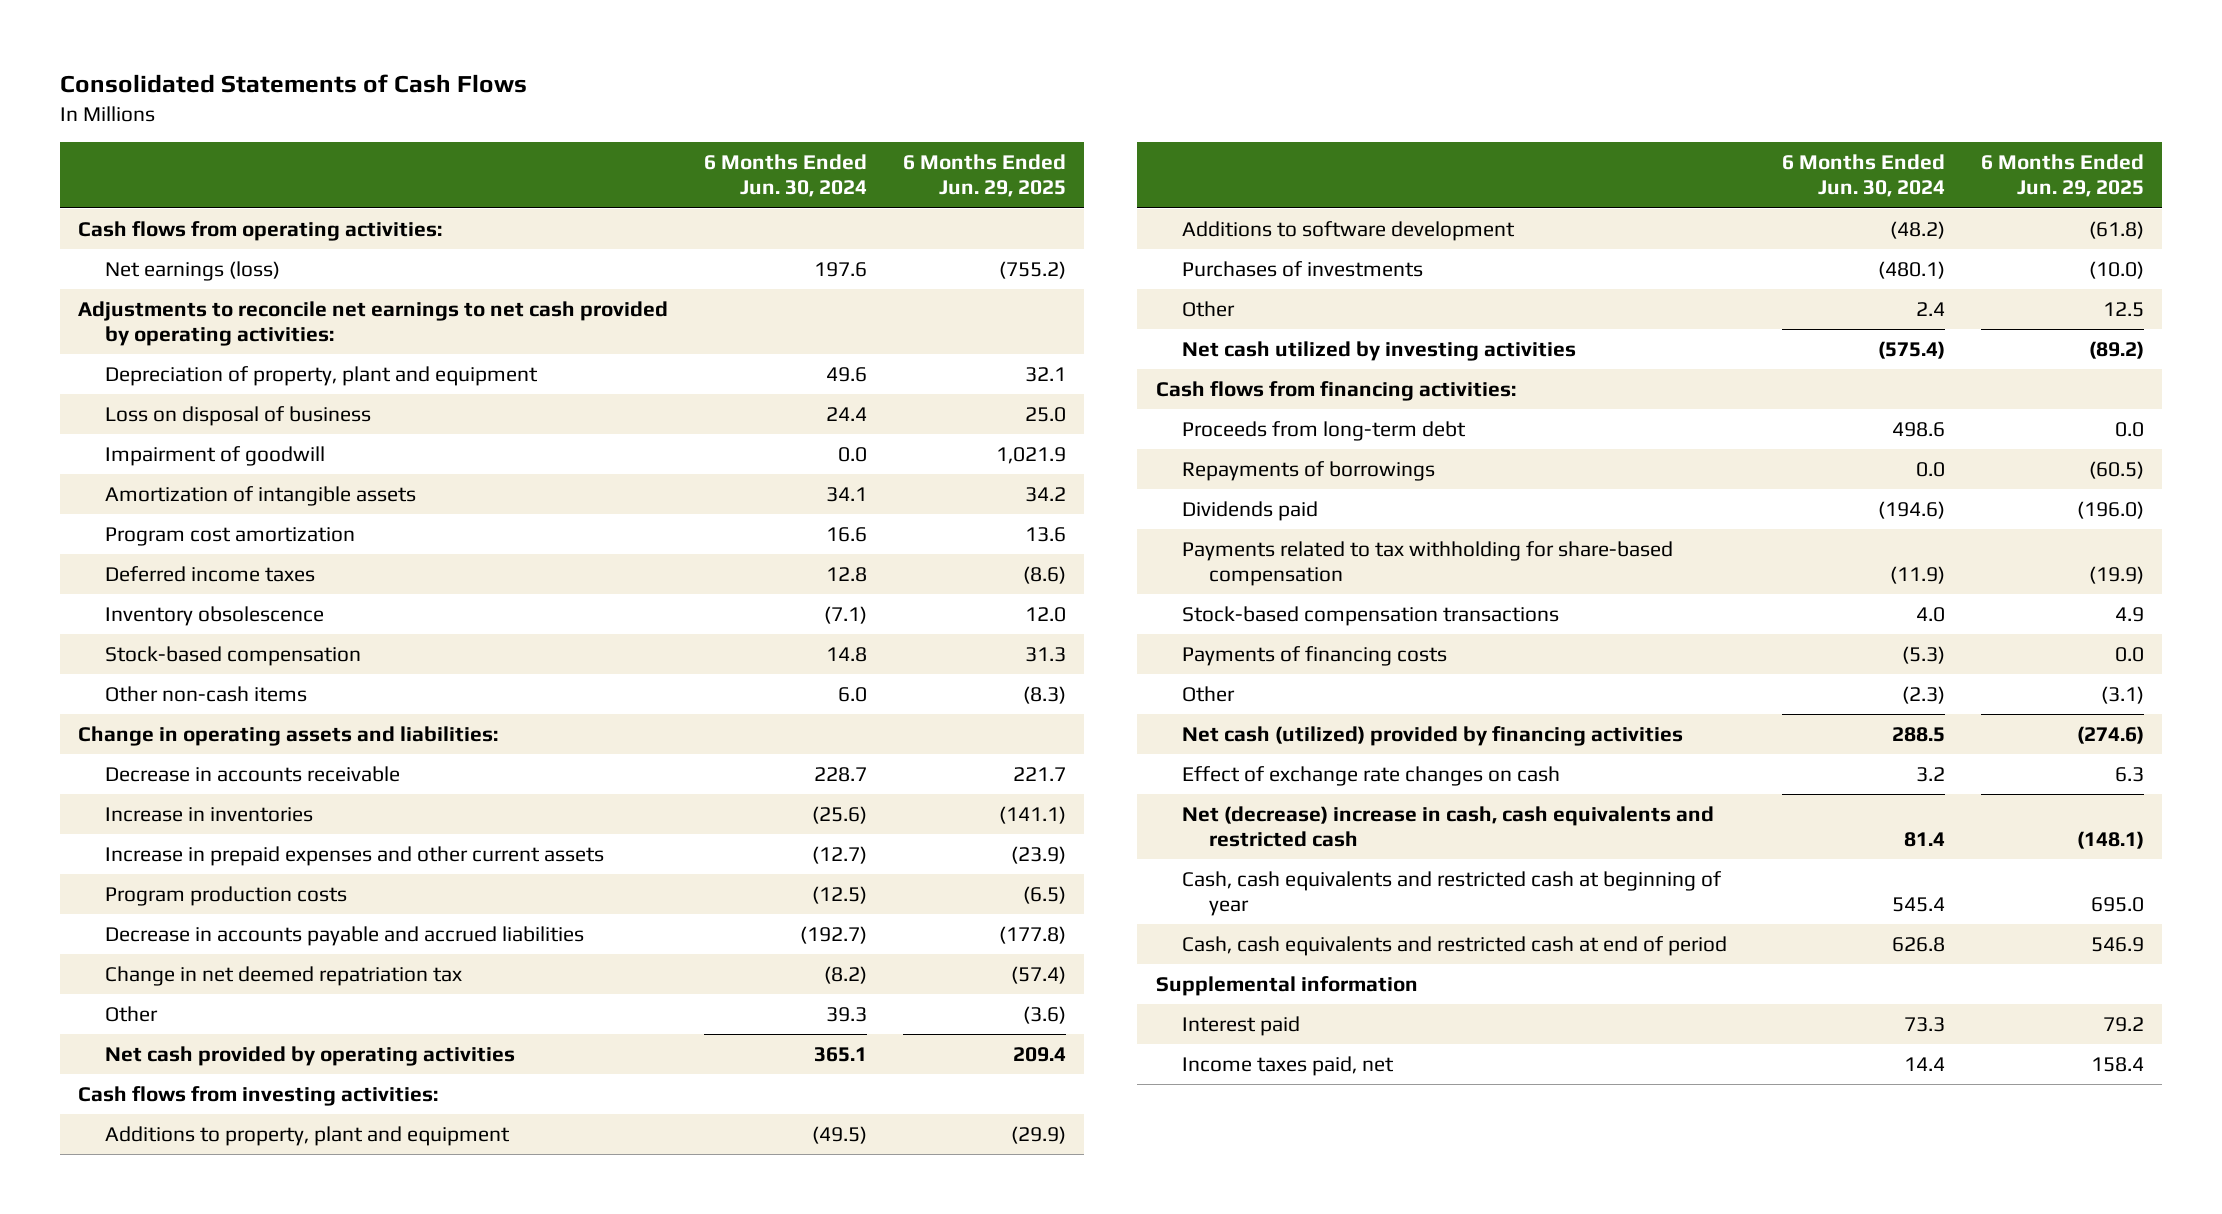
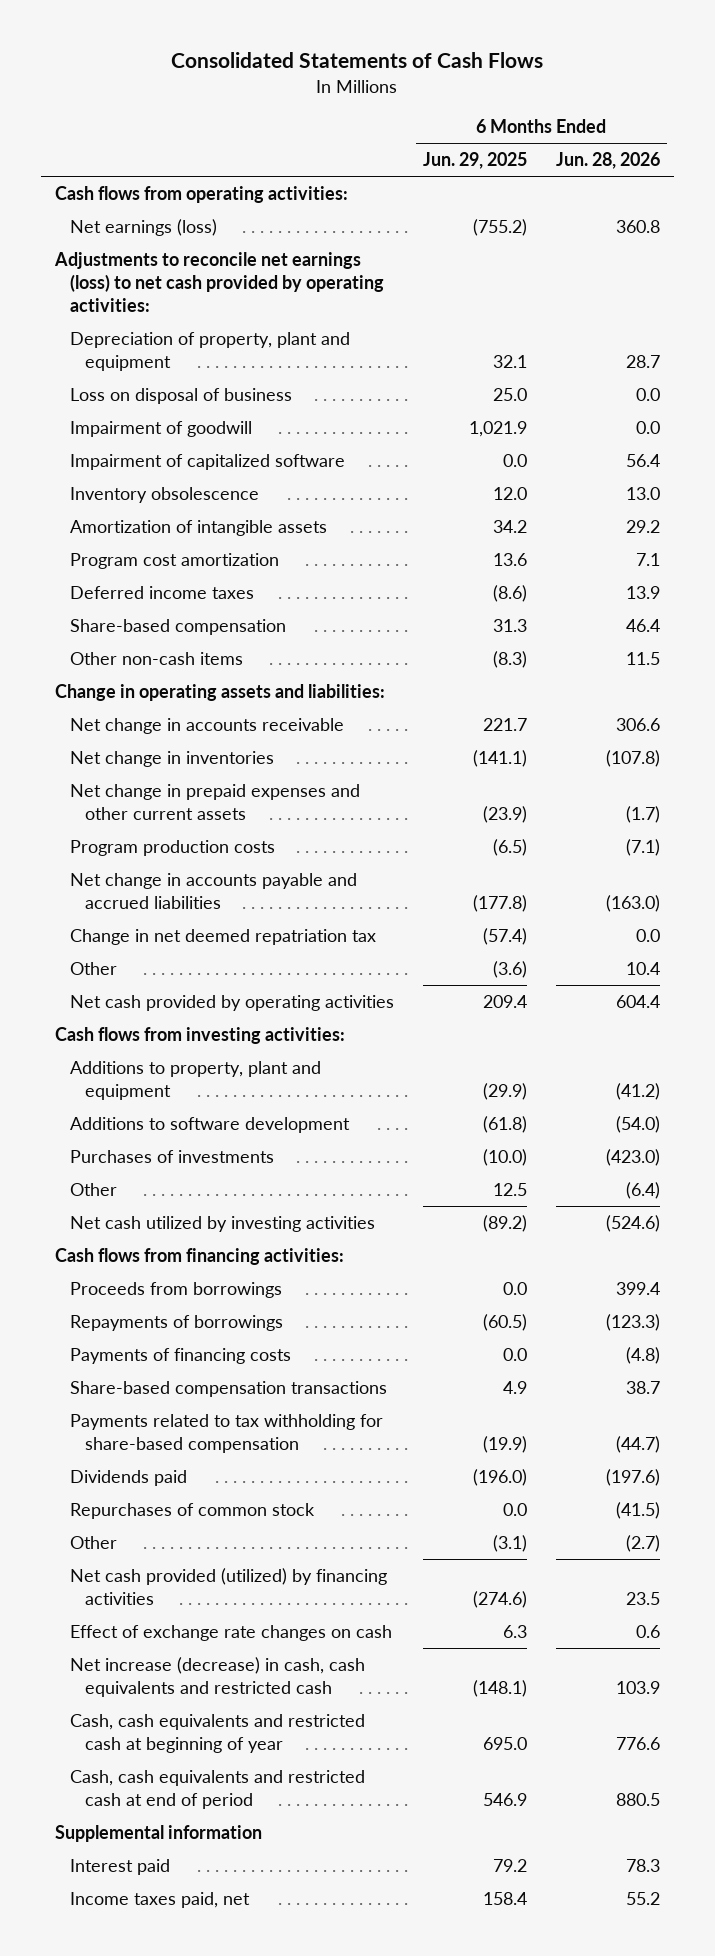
- | 6 Months Ended Jun. 30, 2024 | 6 Months Ended Jun. 29, 2025
+ | 6 Months Ended Jun. 29, 2025 | 6 Months Ended Jun. 28, 2026
- Adjustments to reconcile net earnings to net cash provided by operating activities:
+ Adjustments to reconcile net earnings (loss) to net cash provided by operating activities:
+ Impairment of capitalized software | 0.0 | 56.4
moved up: Inventory obsolescence | 12.0 | 13.0
- Stock-based compensation | 14.8 | 31.3
+ Share-based compensation | 31.3 | 46.4
- Decrease in accounts receivable | 228.7 | 221.7
- Increase in inventories | (25.6) | (141.1)
- Increase in prepaid expenses and other current assets | (12.7) | (23.9)
+ Net change in accounts receivable | 221.7 | 306.6
+ Net change in inventories | (141.1) | (107.8)
+ Net change in prepaid expenses and other current assets | (23.9) | (1.7)
- Decrease in accounts payable and accrued liabilities | (192.7) | (177.8)
+ Net change in accounts payable and accrued liabilities | (177.8) | (163.0)
- Proceeds from long-term debt | 498.6 | 0.0
+ Proceeds from borrowings | 0.0 | 399.4
- Stock-based compensation transactions | 4.0 | 4.9
+ Share-based compensation transactions | 4.9 | 38.7
moved down: Payments related to tax withholding for share-based compensation | (19.9) | (44.7)
moved down: Dividends paid | (196.0) | (197.6)
+ Repurchases of common stock | 0.0 | (41.5)
- Net cash (utilized) provided by financing activities | 288.5 | (274.6)
+ Net cash provided (utilized) by financing activities | (274.6) | 23.5
- Net (decrease) increase in cash, cash equivalents and restricted cash | 81.4 | (148.1)
+ Net increase (decrease) in cash, cash equivalents and restricted cash | (148.1) | 103.9

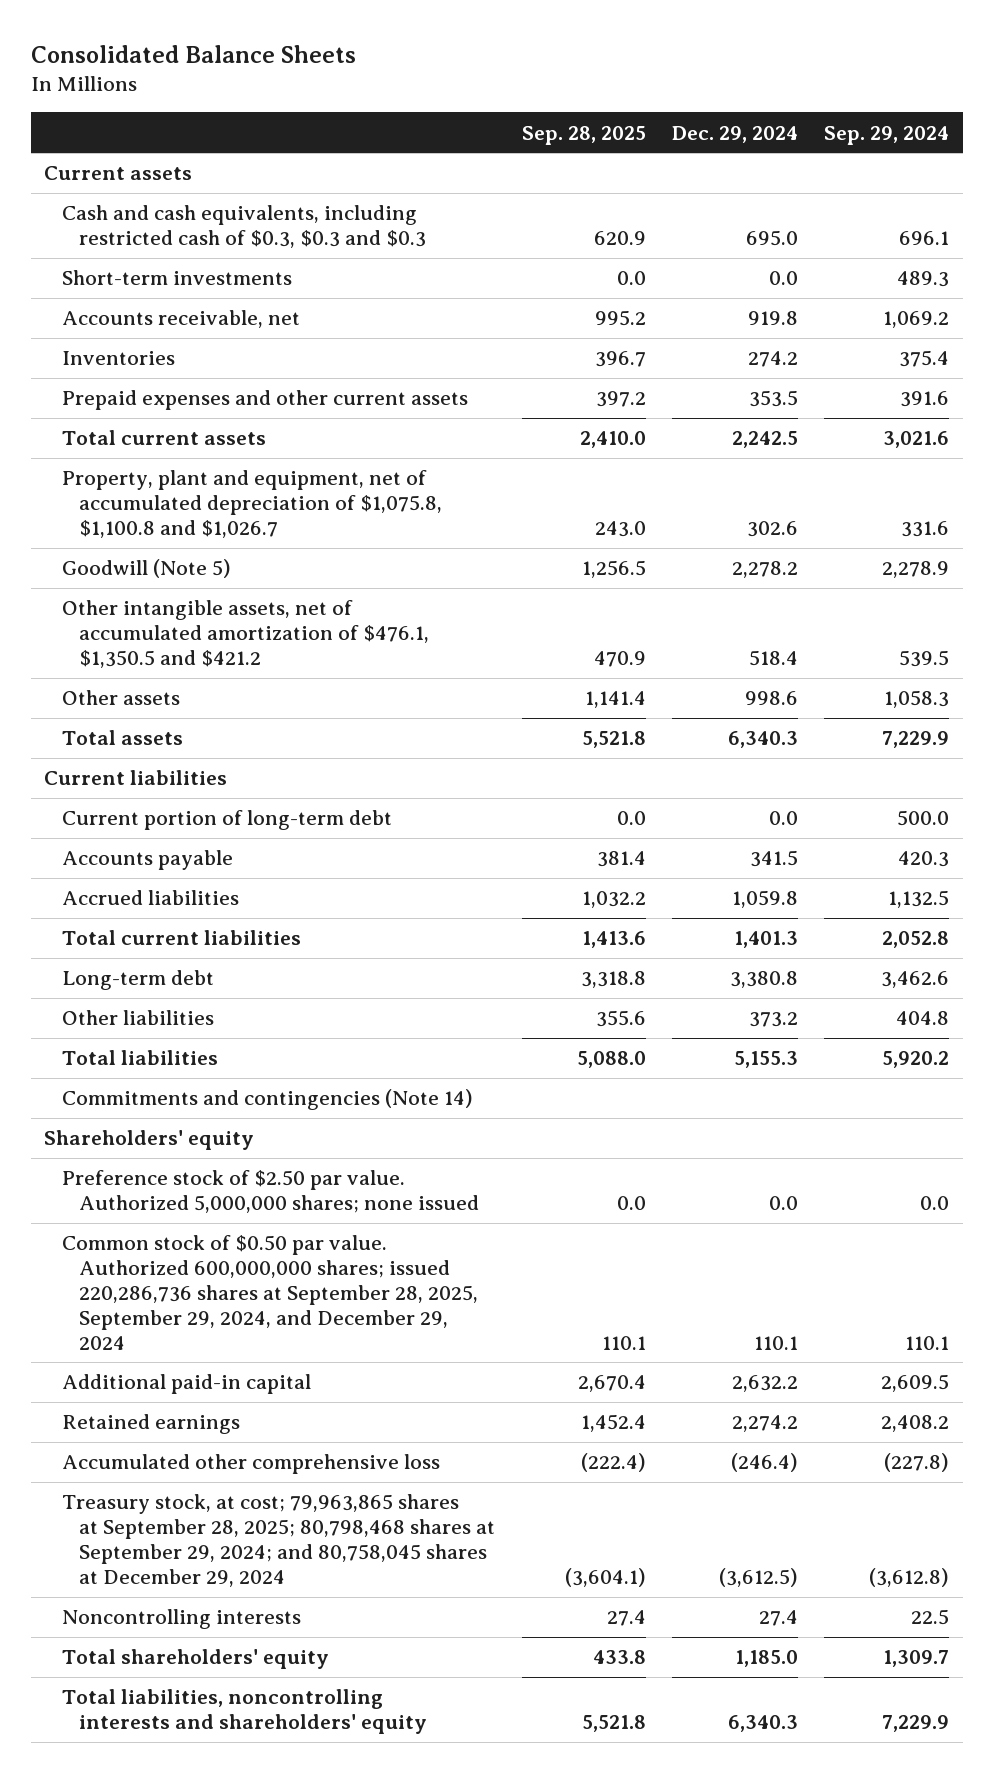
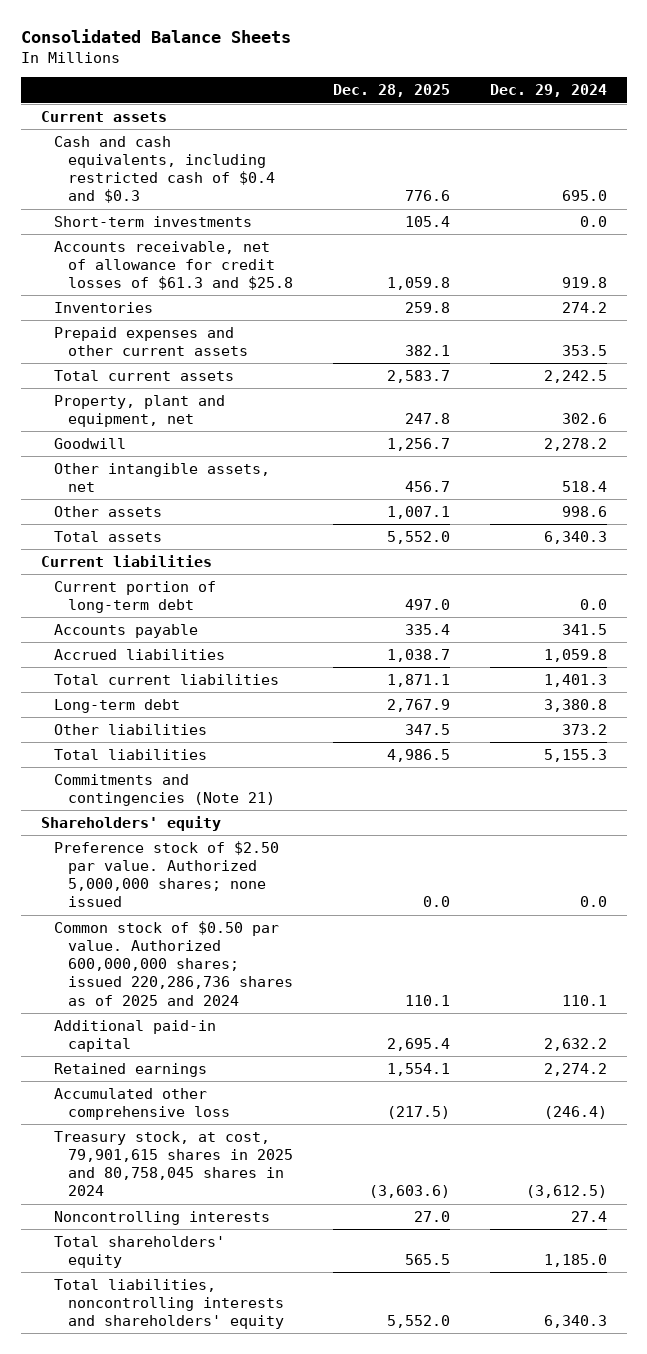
- | Sep. 28, 2025 | Dec. 29, 2024 | Sep. 29, 2024
+ | Dec. 28, 2025 | Dec. 29, 2024
- Cash and cash equivalents, including restricted cash of $0.3, $0.3 and $0.3 | 620.9 | 695.0 | 696.1
+ Cash and cash equivalents, including restricted cash of $0.4 and $0.3 | 776.6 | 695.0
- Accounts receivable, net | 995.2 | 919.8 | 1,069.2
+ Accounts receivable, net of allowance for credit losses of $61.3 and $25.8 | 1,059.8 | 919.8
- Property, plant and equipment, net of accumulated depreciation of $1,075.8, $1,100.8 and $1,026.7 | 243.0 | 302.6 | 331.6
- Goodwill (Note 5) | 1,256.5 | 2,278.2 | 2,278.9
- Other intangible assets, net of accumulated amortization of $476.1, $1,350.5 and $421.2 | 470.9 | 518.4 | 539.5
+ Property, plant and equipment, net | 247.8 | 302.6
+ Goodwill | 1,256.7 | 2,278.2
+ Other intangible assets, net | 456.7 | 518.4
- Commitments and contingencies (Note 14)
+ Commitments and contingencies (Note 21)
- Common stock of $0.50 par value. Authorized 600,000,000 shares; issued 220,286,736 shares at September 28, 2025, September 29, 2024, and December 29, 2024 | 110.1 | 110.1 | 110.1
+ Common stock of $0.50 par value. Authorized 600,000,000 shares; issued 220,286,736 shares as of 2025 and 2024 | 110.1 | 110.1
- Treasury stock, at cost; 79,963,865 shares at September 28, 2025; 80,798,468 shares at September 29, 2024; and 80,758,045 shares at December 29, 2024 | (3,604.1) | (3,612.5) | (3,612.8)
+ Treasury stock, at cost, 79,901,615 shares in 2025 and 80,758,045 shares in 2024 | (3,603.6) | (3,612.5)

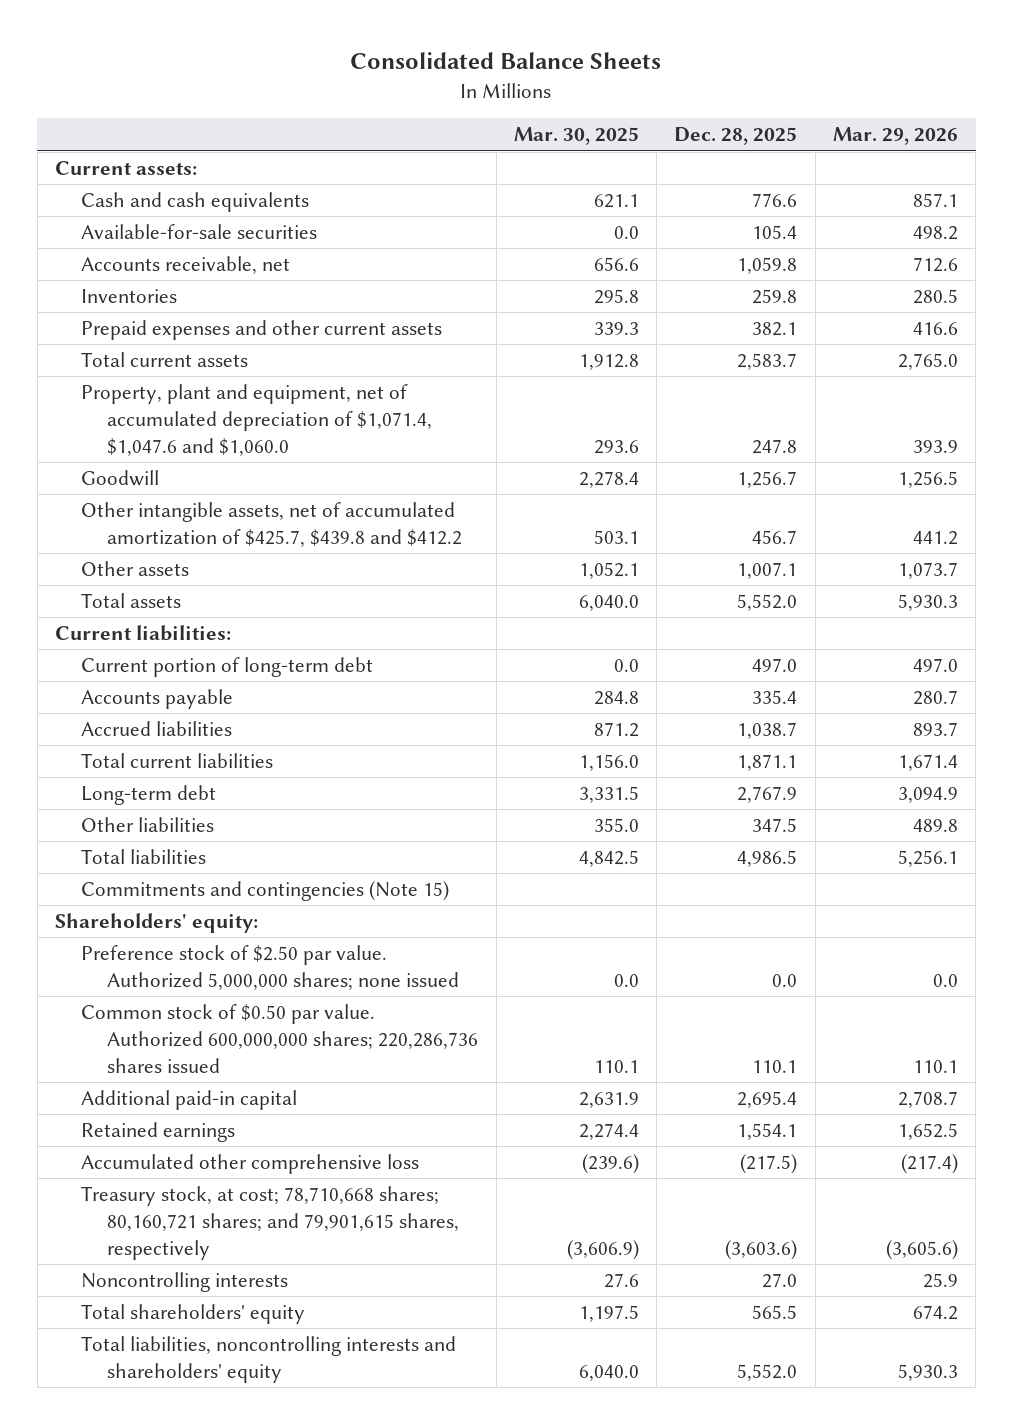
- | Dec. 28, 2025 | Dec. 29, 2024
+ | Mar. 30, 2025 | Dec. 28, 2025 | Mar. 29, 2026
- Current assets
- Cash and cash equivalents, including restricted cash of $0.4 and $0.3 | 776.6 | 695.0
- Short-term investments | 105.4 | 0.0
- Accounts receivable, net of allowance for credit losses of $61.3 and $25.8 | 1,059.8 | 919.8
+ Current assets:
+ Cash and cash equivalents | 621.1 | 776.6 | 857.1
+ Available-for-sale securities | 0.0 | 105.4 | 498.2
+ Accounts receivable, net | 656.6 | 1,059.8 | 712.6
- Property, plant and equipment, net | 247.8 | 302.6
+ Property, plant and equipment, net of accumulated depreciation of $1,071.4, $1,047.6 and $1,060.0 | 293.6 | 247.8 | 393.9
- Other intangible assets, net | 456.7 | 518.4
+ Other intangible assets, net of accumulated amortization of $425.7, $439.8 and $412.2 | 503.1 | 456.7 | 441.2
- Current liabilities
+ Current liabilities:
- Commitments and contingencies (Note 21)
- Shareholders' equity
+ Commitments and contingencies (Note 15)
+ Shareholders' equity:
- Common stock of $0.50 par value. Authorized 600,000,000 shares; issued 220,286,736 shares as of 2025 and 2024 | 110.1 | 110.1
+ Common stock of $0.50 par value. Authorized 600,000,000 shares; 220,286,736 shares issued | 110.1 | 110.1 | 110.1
- Treasury stock, at cost, 79,901,615 shares in 2025 and 80,758,045 shares in 2024 | (3,603.6) | (3,612.5)
+ Treasury stock, at cost; 78,710,668 shares; 80,160,721 shares; and 79,901,615 shares, respectively | (3,606.9) | (3,603.6) | (3,605.6)

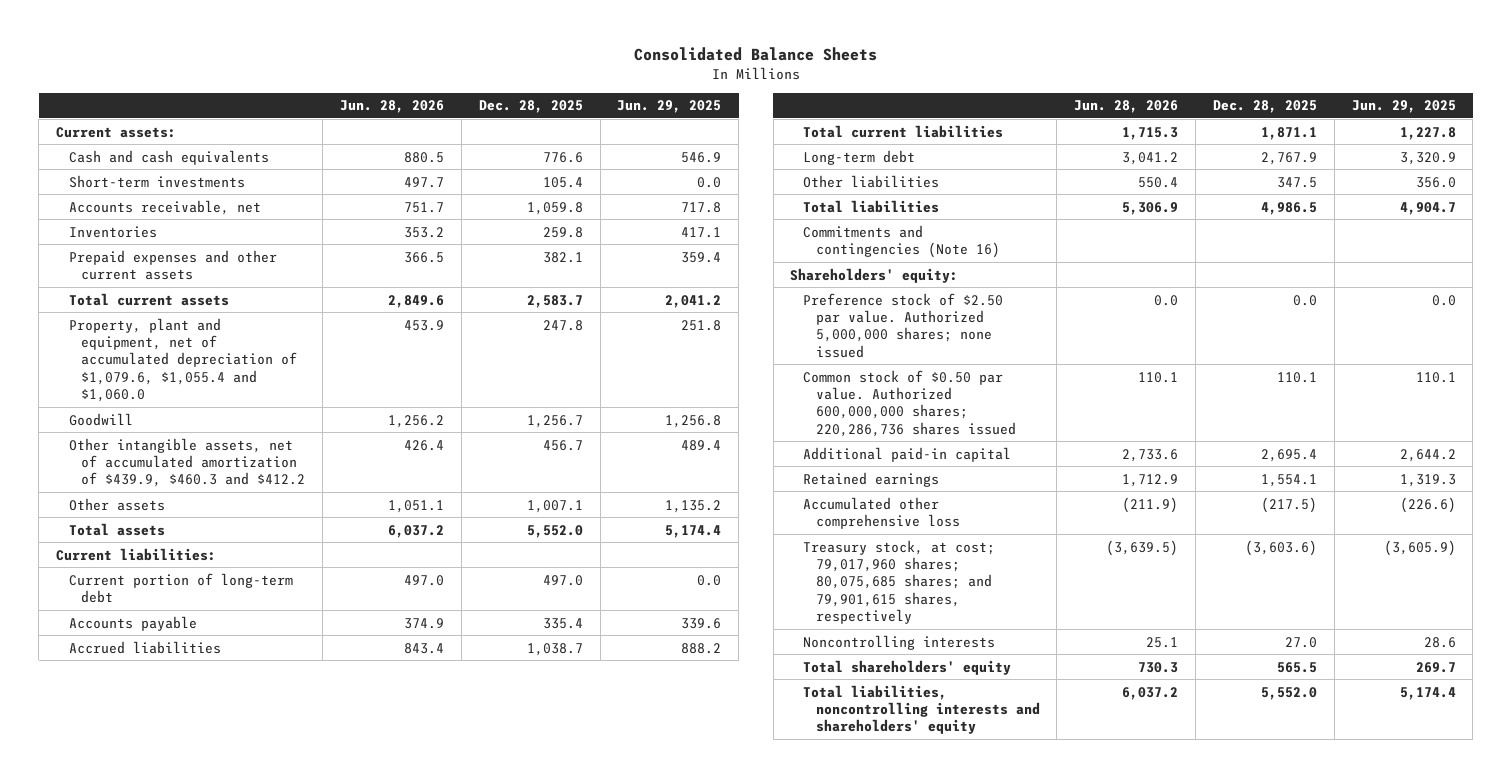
- | Mar. 30, 2025 | Dec. 28, 2025 | Mar. 29, 2026
+ | Jun. 28, 2026 | Dec. 28, 2025 | Jun. 29, 2025
- Available-for-sale securities | 0.0 | 105.4 | 498.2
+ Short-term investments | 497.7 | 105.4 | 0.0
- Property, plant and equipment, net of accumulated depreciation of $1,071.4, $1,047.6 and $1,060.0 | 293.6 | 247.8 | 393.9
+ Property, plant and equipment, net of accumulated depreciation of $1,079.6, $1,055.4 and $1,060.0 | 453.9 | 247.8 | 251.8
- Other intangible assets, net of accumulated amortization of $425.7, $439.8 and $412.2 | 503.1 | 456.7 | 441.2
+ Other intangible assets, net of accumulated amortization of $439.9, $460.3 and $412.2 | 426.4 | 456.7 | 489.4
- Commitments and contingencies (Note 15)
+ Commitments and contingencies (Note 16)
- Treasury stock, at cost; 78,710,668 shares; 80,160,721 shares; and 79,901,615 shares, respectively | (3,606.9) | (3,603.6) | (3,605.6)
+ Treasury stock, at cost; 79,017,960 shares; 80,075,685 shares; and 79,901,615 shares, respectively | (3,639.5) | (3,603.6) | (3,605.9)

